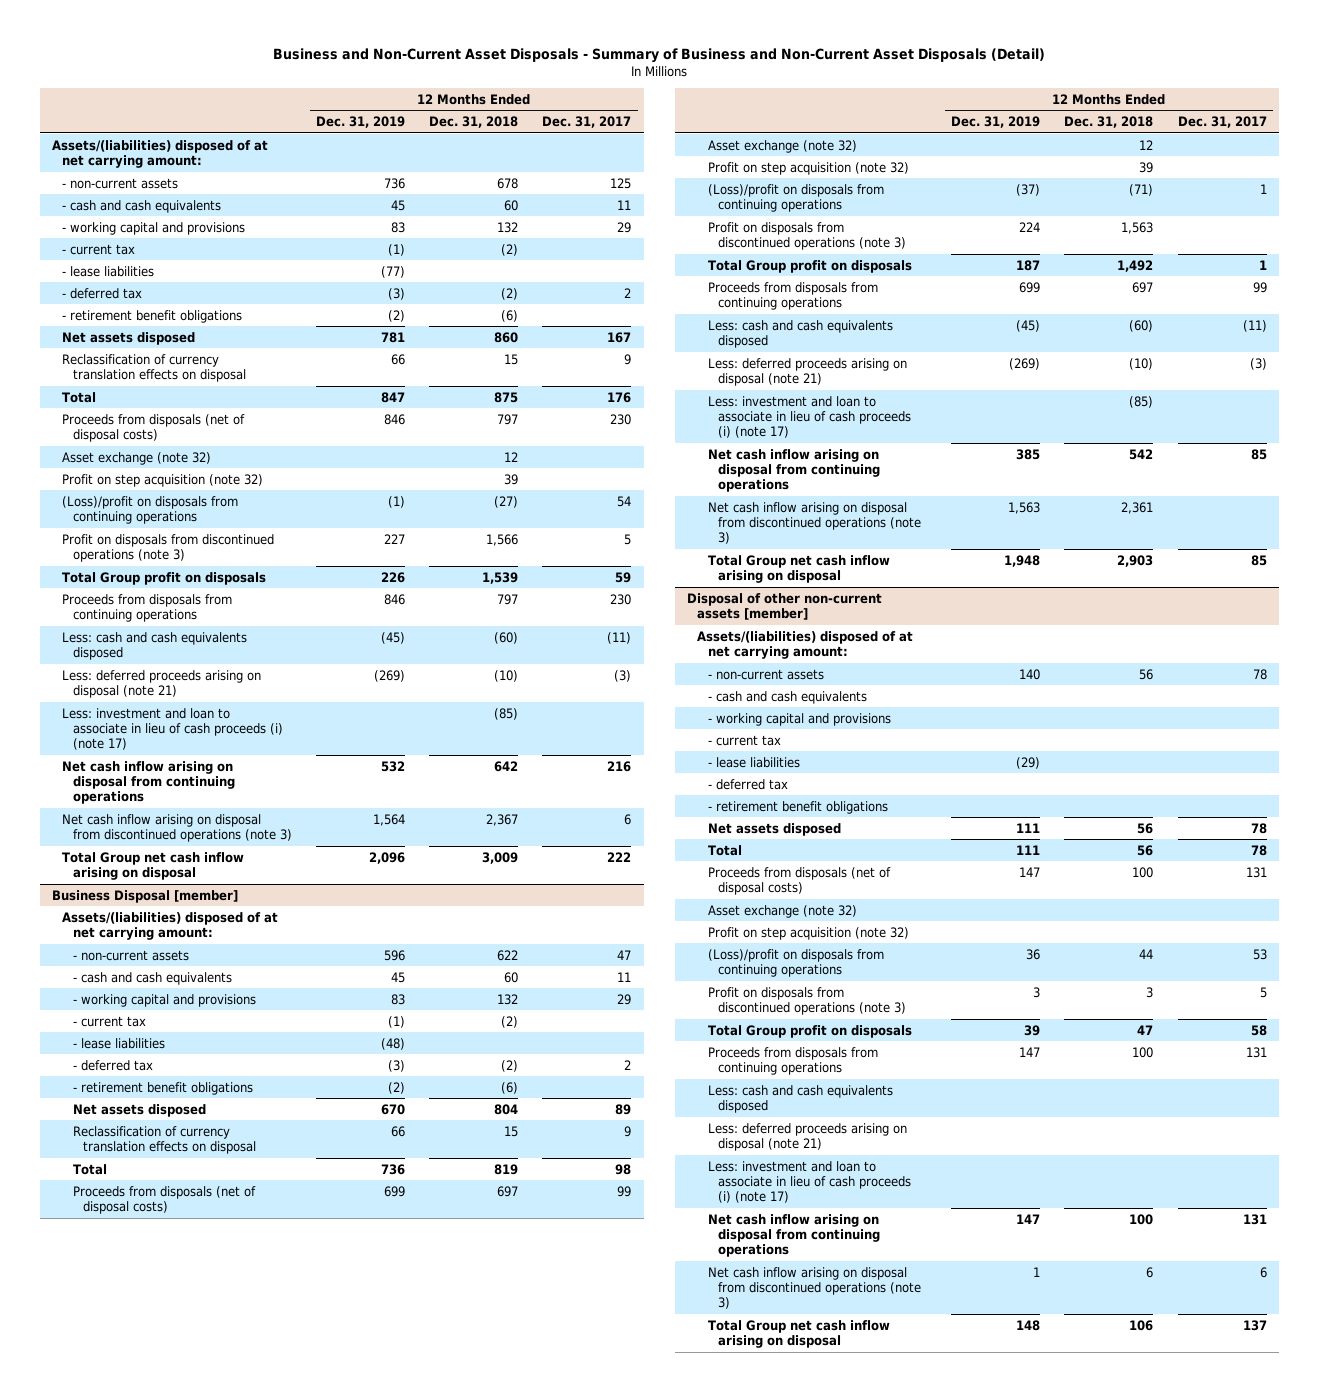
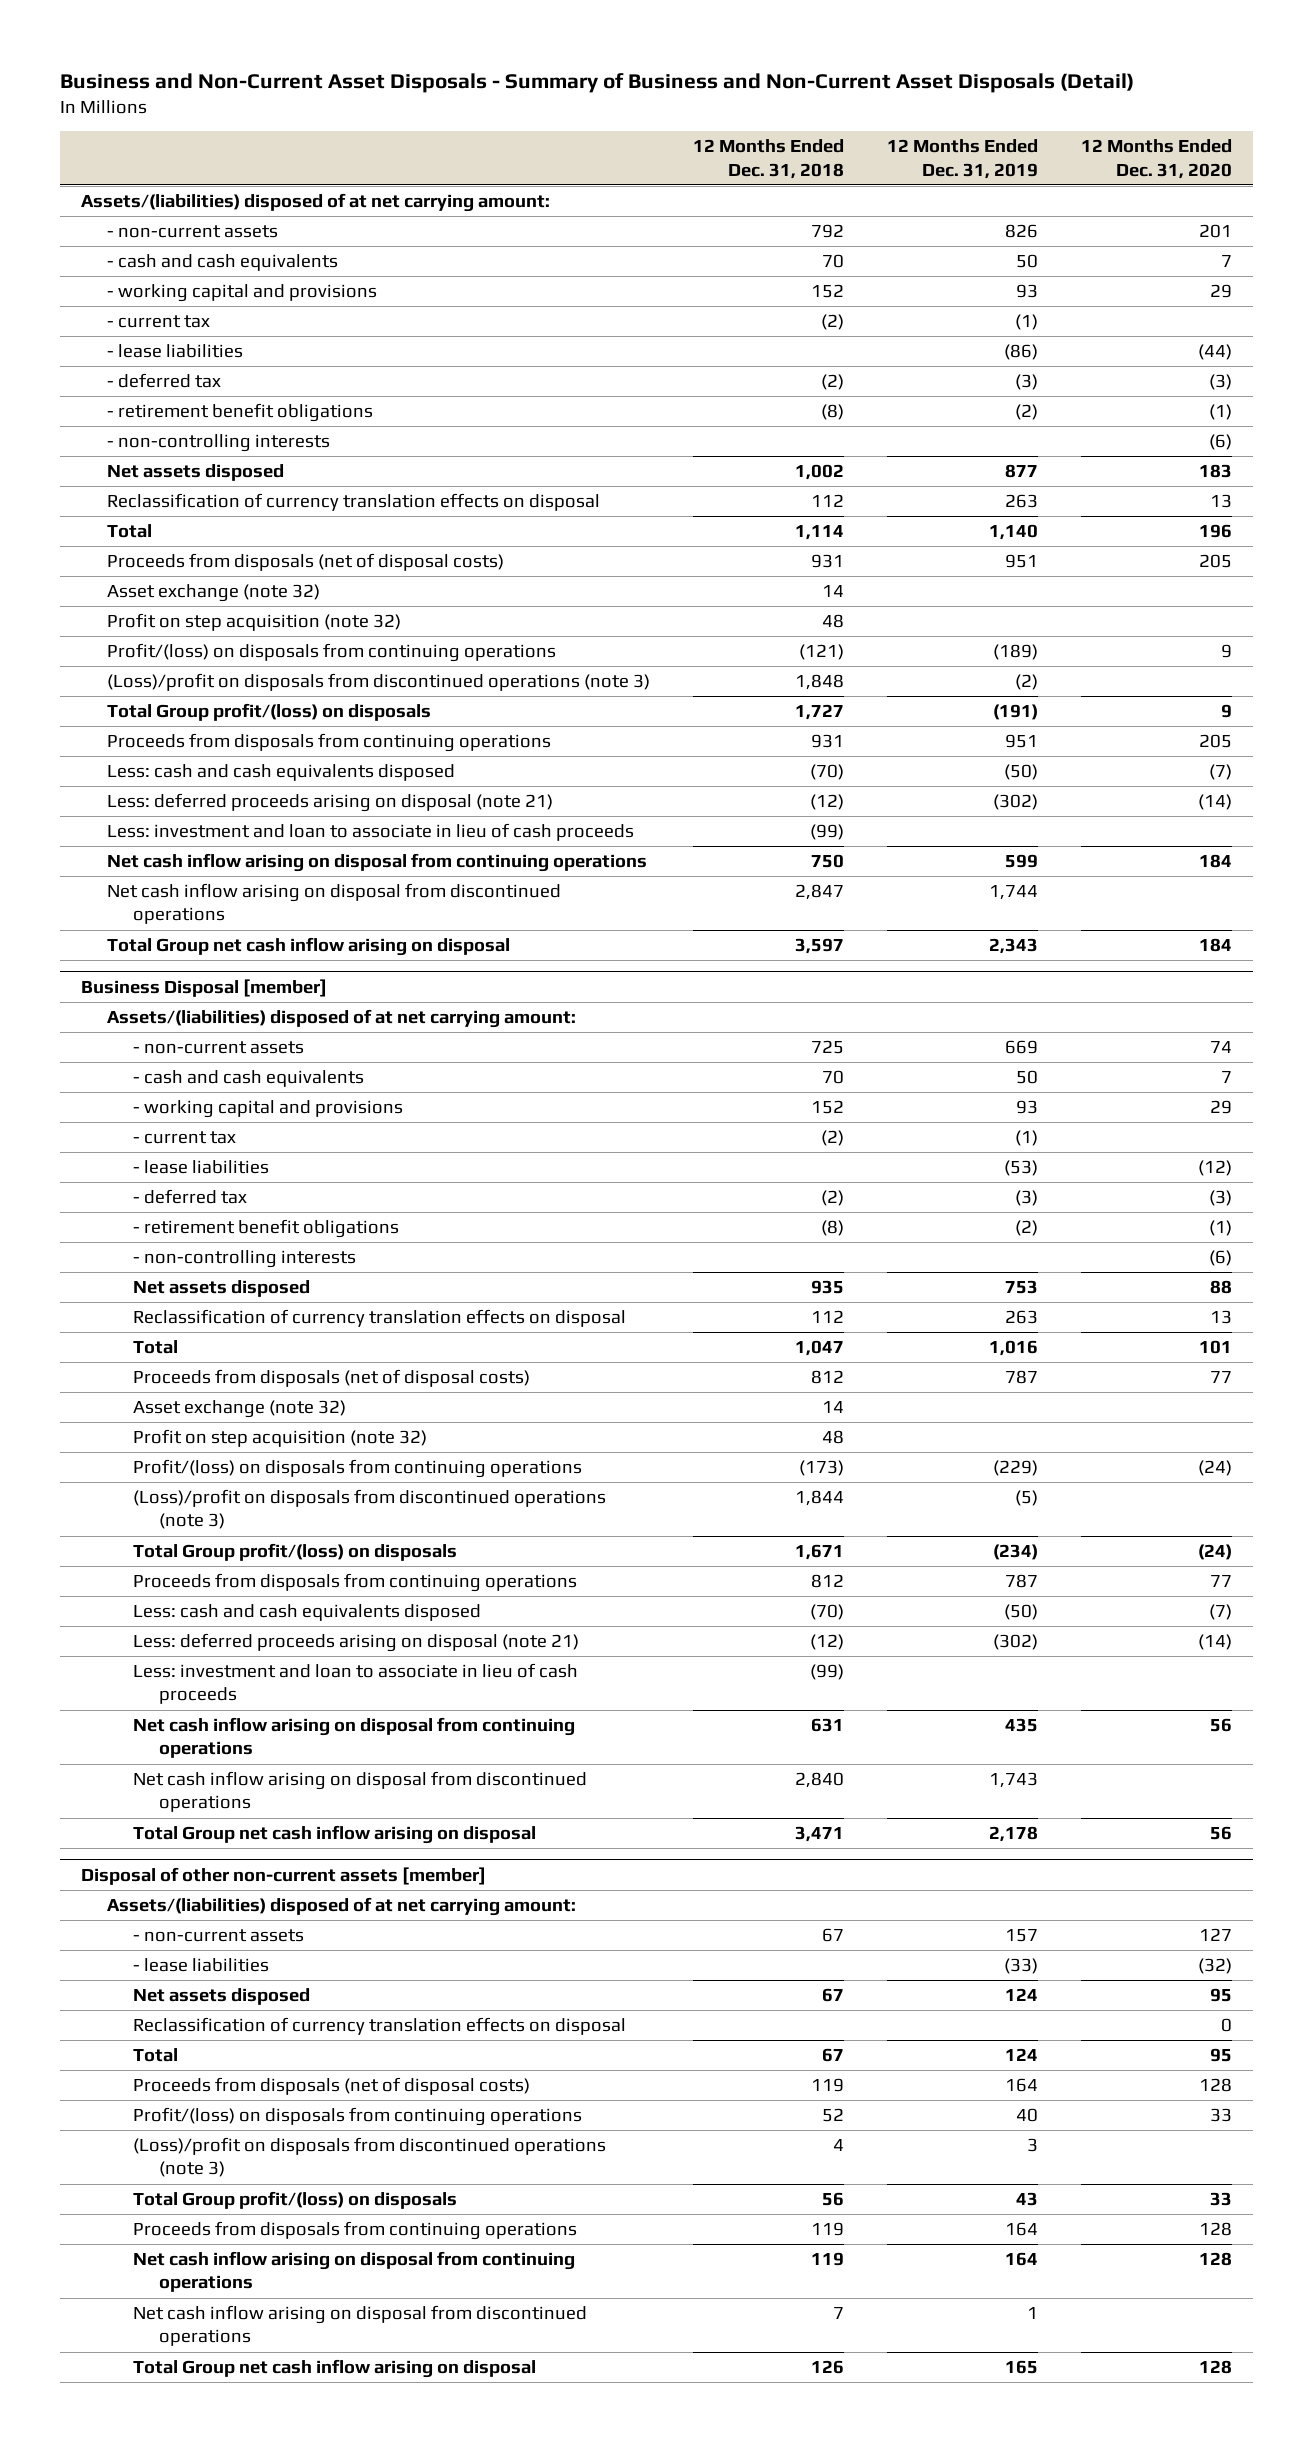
- | 12 Months Ended Dec. 31, 2019 | 12 Months Ended Dec. 31, 2018 | 12 Months Ended Dec. 31, 2017
+ | 12 Months Ended Dec. 31, 2018 | 12 Months Ended Dec. 31, 2019 | 12 Months Ended Dec. 31, 2020
- - non-current assets | 736 | 678 | 125
- - cash and cash equivalents | 45 | 60 | 11
- - working capital and provisions | 83 | 132 | 29
+ - non-current assets | 792 | 826 | 201
+ - cash and cash equivalents | 70 | 50 | 7
+ - working capital and provisions | 152 | 93 | 29
- - lease liabilities | (77) | |
+ - lease liabilities | | (86) | (44)
- - retirement benefit obligations | (2) | (6) |
- Net assets disposed | 781 | 860 | 167
- Reclassification of currency translation effects on disposal | 66 | 15 | 9
- Total | 847 | 875 | 176
- Proceeds from disposals (net of disposal costs) | 846 | 797 | 230
- Asset exchange (note 32) | | 12 |
- Profit on step acquisition (note 32) | | 39 |
- (Loss)/profit on disposals from continuing operations | (1) | (27) | 54
- Profit on disposals from discontinued operations (note 3) | 227 | 1,566 | 5
- Total Group profit on disposals | 226 | 1,539 | 59
- Proceeds from disposals from continuing operations | 846 | 797 | 230
- Less: cash and cash equivalents disposed | (45) | (60) | (11)
- Less: deferred proceeds arising on disposal (note 21) | (269) | (10) | (3)
- Less: investment and loan to associate in lieu of cash proceeds (i) (note 17) | | (85) |
- Net cash inflow arising on disposal from continuing operations | 532 | 642 | 216
- Net cash inflow arising on disposal from discontinued operations (note 3) | 1,564 | 2,367 | 6
- Total Group net cash inflow arising on disposal | 2,096 | 3,009 | 222
+ - retirement benefit obligations | (8) | (2) | (1)
+ - non-controlling interests | | | (6)
+ Net assets disposed | 1,002 | 877 | 183
+ Reclassification of currency translation effects on disposal | 112 | 263 | 13
+ Total | 1,114 | 1,140 | 196
+ Proceeds from disposals (net of disposal costs) | 931 | 951 | 205
+ Asset exchange (note 32) | 14 | |
+ Profit on step acquisition (note 32) | 48 | |
+ Profit/(loss) on disposals from continuing operations | (121) | (189) | 9
+ (Loss)/profit on disposals from discontinued operations (note 3) | 1,848 | (2) |
+ Total Group profit/(loss) on disposals | 1,727 | (191) | 9
+ Proceeds from disposals from continuing operations | 931 | 951 | 205
+ Less: cash and cash equivalents disposed | (70) | (50) | (7)
+ Less: deferred proceeds arising on disposal (note 21) | (12) | (302) | (14)
+ Less: investment and loan to associate in lieu of cash proceeds | (99) | |
+ Net cash inflow arising on disposal from continuing operations | 750 | 599 | 184
+ Net cash inflow arising on disposal from discontinued operations | 2,847 | 1,744 |
+ Total Group net cash inflow arising on disposal | 3,597 | 2,343 | 184
@ Business Disposal [member]
- - non-current assets | 596 | 622 | 47
- - cash and cash equivalents | 45 | 60 | 11
- - working capital and provisions | 83 | 132 | 29
+ - non-current assets | 725 | 669 | 74
+ - cash and cash equivalents | 70 | 50 | 7
+ - working capital and provisions | 152 | 93 | 29
- - lease liabilities | (48) | |
+ - lease liabilities | | (53) | (12)
- - retirement benefit obligations | (2) | (6) |
- Net assets disposed | 670 | 804 | 89
- Reclassification of currency translation effects on disposal | 66 | 15 | 9
- Total | 736 | 819 | 98
- Proceeds from disposals (net of disposal costs) | 699 | 697 | 99
- Asset exchange (note 32) | | 12 |
- Profit on step acquisition (note 32) | | 39 |
- (Loss)/profit on disposals from continuing operations | (37) | (71) | 1
- Profit on disposals from discontinued operations (note 3) | 224 | 1,563 |
- Total Group profit on disposals | 187 | 1,492 | 1
- Proceeds from disposals from continuing operations | 699 | 697 | 99
- Less: cash and cash equivalents disposed | (45) | (60) | (11)
- Less: deferred proceeds arising on disposal (note 21) | (269) | (10) | (3)
- Less: investment and loan to associate in lieu of cash proceeds (i) (note 17) | | (85) |
- Net cash inflow arising on disposal from continuing operations | 385 | 542 | 85
- Net cash inflow arising on disposal from discontinued operations (note 3) | 1,563 | 2,361 |
- Total Group net cash inflow arising on disposal | 1,948 | 2,903 | 85
+ - retirement benefit obligations | (8) | (2) | (1)
+ - non-controlling interests | | | (6)
+ Net assets disposed | 935 | 753 | 88
+ Reclassification of currency translation effects on disposal | 112 | 263 | 13
+ Total | 1,047 | 1,016 | 101
+ Proceeds from disposals (net of disposal costs) | 812 | 787 | 77
+ Asset exchange (note 32) | 14 | |
+ Profit on step acquisition (note 32) | 48 | |
+ Profit/(loss) on disposals from continuing operations | (173) | (229) | (24)
+ (Loss)/profit on disposals from discontinued operations (note 3) | 1,844 | (5) |
+ Total Group profit/(loss) on disposals | 1,671 | (234) | (24)
+ Proceeds from disposals from continuing operations | 812 | 787 | 77
+ Less: cash and cash equivalents disposed | (70) | (50) | (7)
+ Less: deferred proceeds arising on disposal (note 21) | (12) | (302) | (14)
+ Less: investment and loan to associate in lieu of cash proceeds | (99) | |
+ Net cash inflow arising on disposal from continuing operations | 631 | 435 | 56
+ Net cash inflow arising on disposal from discontinued operations | 2,840 | 1,743 |
+ Total Group net cash inflow arising on disposal | 3,471 | 2,178 | 56
@ Disposal of other non-current assets [member]
- - non-current assets | 140 | 56 | 78
- - cash and cash equivalents
- - working capital and provisions
- - current tax
- - lease liabilities | (29) | |
- - deferred tax
- - retirement benefit obligations
- Net assets disposed | 111 | 56 | 78
- Total | 111 | 56 | 78
- Proceeds from disposals (net of disposal costs) | 147 | 100 | 131
- Asset exchange (note 32)
- Profit on step acquisition (note 32)
- (Loss)/profit on disposals from continuing operations | 36 | 44 | 53
- Profit on disposals from discontinued operations (note 3) | 3 | 3 | 5
- Total Group profit on disposals | 39 | 47 | 58
- Proceeds from disposals from continuing operations | 147 | 100 | 131
- Less: cash and cash equivalents disposed
- Less: deferred proceeds arising on disposal (note 21)
- Less: investment and loan to associate in lieu of cash proceeds (i) (note 17)
- Net cash inflow arising on disposal from continuing operations | 147 | 100 | 131
- Net cash inflow arising on disposal from discontinued operations (note 3) | 1 | 6 | 6
- Total Group net cash inflow arising on disposal | 148 | 106 | 137
+ - non-current assets | 67 | 157 | 127
+ - lease liabilities | | (33) | (32)
+ Net assets disposed | 67 | 124 | 95
+ Reclassification of currency translation effects on disposal | | | 0
+ Total | 67 | 124 | 95
+ Proceeds from disposals (net of disposal costs) | 119 | 164 | 128
+ Profit/(loss) on disposals from continuing operations | 52 | 40 | 33
+ (Loss)/profit on disposals from discontinued operations (note 3) | 4 | 3 |
+ Total Group profit/(loss) on disposals | 56 | 43 | 33
+ Proceeds from disposals from continuing operations | 119 | 164 | 128
+ Net cash inflow arising on disposal from continuing operations | 119 | 164 | 128
+ Net cash inflow arising on disposal from discontinued operations | 7 | 1 |
+ Total Group net cash inflow arising on disposal | 126 | 165 | 128

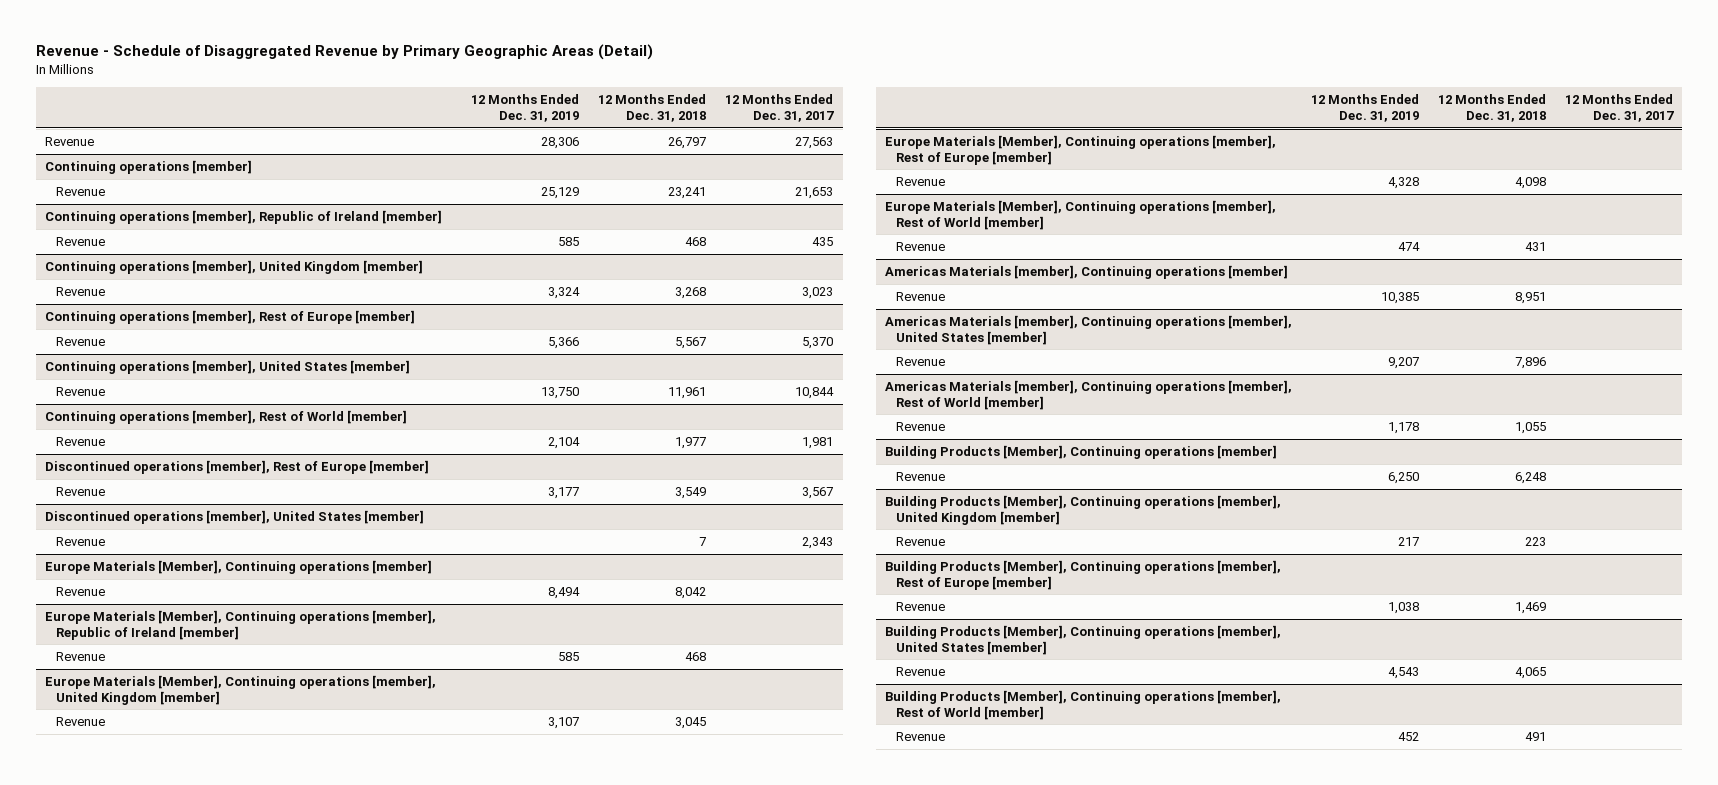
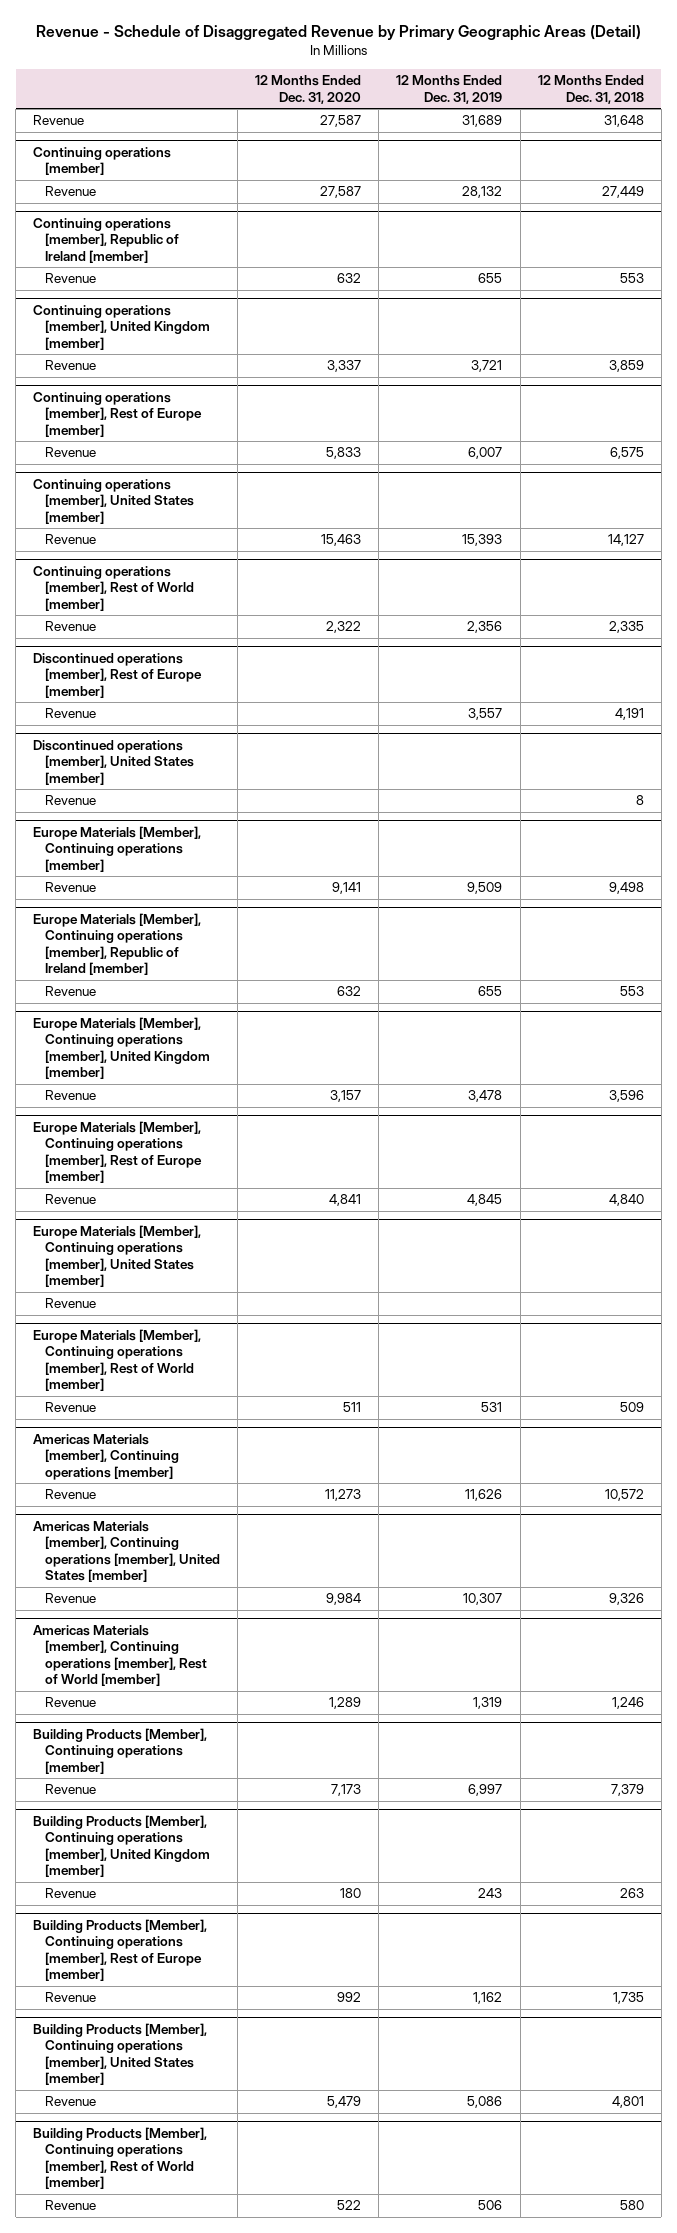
- | 12 Months Ended Dec. 31, 2019 | 12 Months Ended Dec. 31, 2018 | 12 Months Ended Dec. 31, 2017
+ | 12 Months Ended Dec. 31, 2020 | 12 Months Ended Dec. 31, 2019 | 12 Months Ended Dec. 31, 2018
- Revenue | 28,306 | 26,797 | 27,563
+ Revenue | 27,587 | 31,689 | 31,648
@ Continuing operations [member]
- Revenue | 25,129 | 23,241 | 21,653
+ Revenue | 27,587 | 28,132 | 27,449
@ Continuing operations [member], Republic of Ireland [member]
- Revenue | 585 | 468 | 435
+ Revenue | 632 | 655 | 553
@ Continuing operations [member], United Kingdom [member]
- Revenue | 3,324 | 3,268 | 3,023
+ Revenue | 3,337 | 3,721 | 3,859
@ Continuing operations [member], Rest of Europe [member]
- Revenue | 5,366 | 5,567 | 5,370
+ Revenue | 5,833 | 6,007 | 6,575
@ Continuing operations [member], United States [member]
- Revenue | 13,750 | 11,961 | 10,844
+ Revenue | 15,463 | 15,393 | 14,127
@ Continuing operations [member], Rest of World [member]
- Revenue | 2,104 | 1,977 | 1,981
+ Revenue | 2,322 | 2,356 | 2,335
@ Discontinued operations [member], Rest of Europe [member]
- Revenue | 3,177 | 3,549 | 3,567
+ Revenue | | 3,557 | 4,191
@ Discontinued operations [member], United States [member]
- Revenue | | 7 | 2,343
+ Revenue | | | 8
@ Europe Materials [Member], Continuing operations [member]
- Revenue | 8,494 | 8,042 |
+ Revenue | 9,141 | 9,509 | 9,498
@ Europe Materials [Member], Continuing operations [member], Republic of Ireland [member]
- Revenue | 585 | 468 |
+ Revenue | 632 | 655 | 553
@ Europe Materials [Member], Continuing operations [member], United Kingdom [member]
- Revenue | 3,107 | 3,045 |
+ Revenue | 3,157 | 3,478 | 3,596
@ Europe Materials [Member], Continuing operations [member], Rest of Europe [member]
- Revenue | 4,328 | 4,098 |
+ Revenue | 4,841 | 4,845 | 4,840
+ Europe Materials [Member], Continuing operations [member], United States [member]
+ Revenue
@ Europe Materials [Member], Continuing operations [member], Rest of World [member]
- Revenue | 474 | 431 |
+ Revenue | 511 | 531 | 509
@ Americas Materials [member], Continuing operations [member]
- Revenue | 10,385 | 8,951 |
+ Revenue | 11,273 | 11,626 | 10,572
@ Americas Materials [member], Continuing operations [member], United States [member]
- Revenue | 9,207 | 7,896 |
+ Revenue | 9,984 | 10,307 | 9,326
@ Americas Materials [member], Continuing operations [member], Rest of World [member]
- Revenue | 1,178 | 1,055 |
+ Revenue | 1,289 | 1,319 | 1,246
@ Building Products [Member], Continuing operations [member]
- Revenue | 6,250 | 6,248 |
+ Revenue | 7,173 | 6,997 | 7,379
@ Building Products [Member], Continuing operations [member], United Kingdom [member]
- Revenue | 217 | 223 |
+ Revenue | 180 | 243 | 263
@ Building Products [Member], Continuing operations [member], Rest of Europe [member]
- Revenue | 1,038 | 1,469 |
+ Revenue | 992 | 1,162 | 1,735
@ Building Products [Member], Continuing operations [member], United States [member]
- Revenue | 4,543 | 4,065 |
+ Revenue | 5,479 | 5,086 | 4,801
@ Building Products [Member], Continuing operations [member], Rest of World [member]
- Revenue | 452 | 491 |
+ Revenue | 522 | 506 | 580

